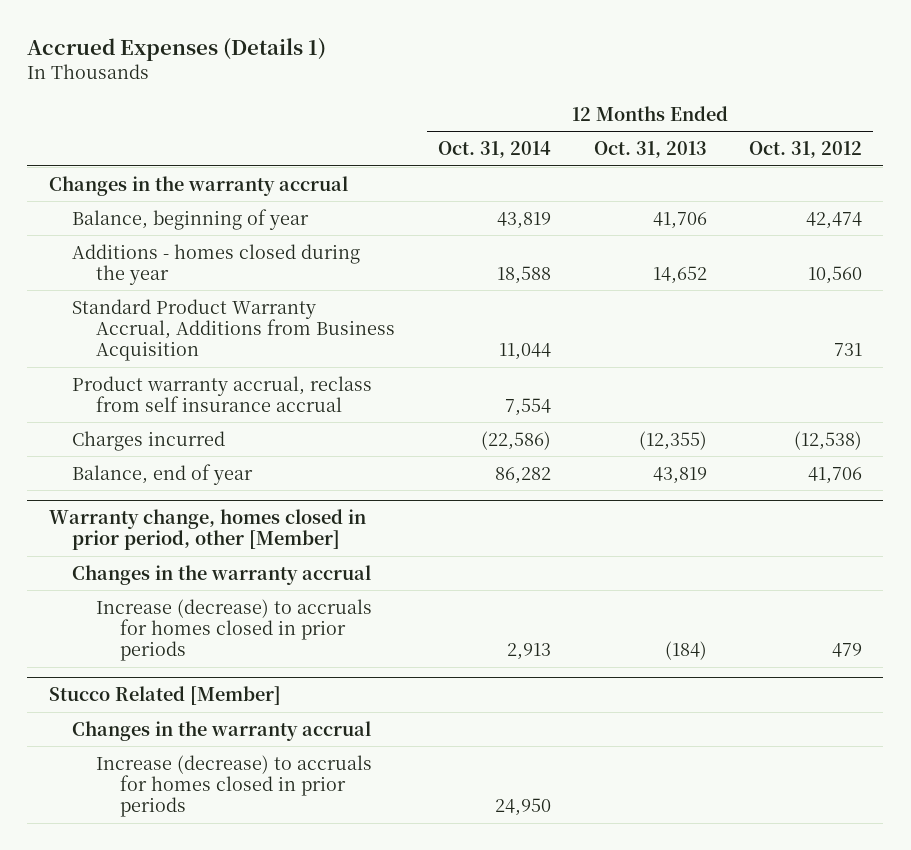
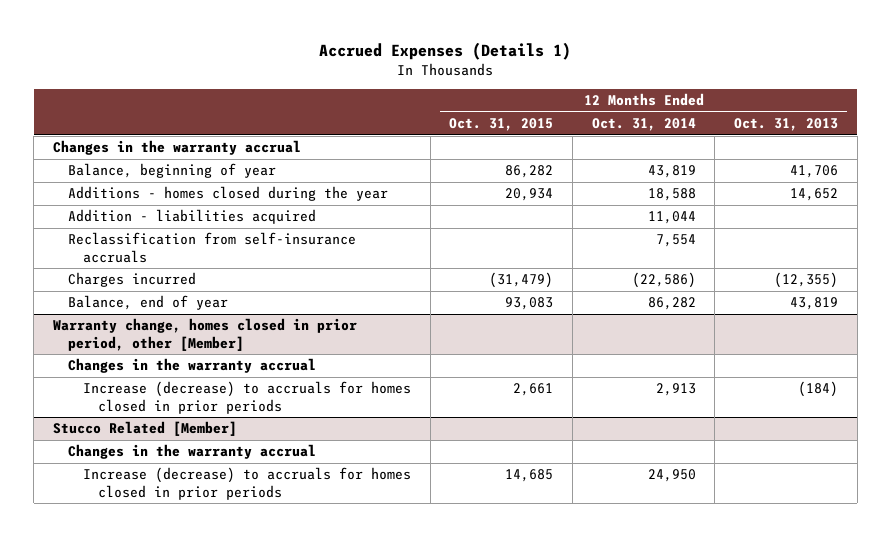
- | 12 Months Ended Oct. 31, 2014 | 12 Months Ended Oct. 31, 2013 | 12 Months Ended Oct. 31, 2012
+ | 12 Months Ended Oct. 31, 2015 | 12 Months Ended Oct. 31, 2014 | 12 Months Ended Oct. 31, 2013
- Standard Product Warranty Accrual, Additions from Business Acquisition | 11,044 | | 731
- Product warranty accrual, reclass from self insurance accrual | 7,554 | |
+ Addition - liabilities acquired | | 11,044 |
+ Reclassification from self-insurance accruals | | 7,554 |

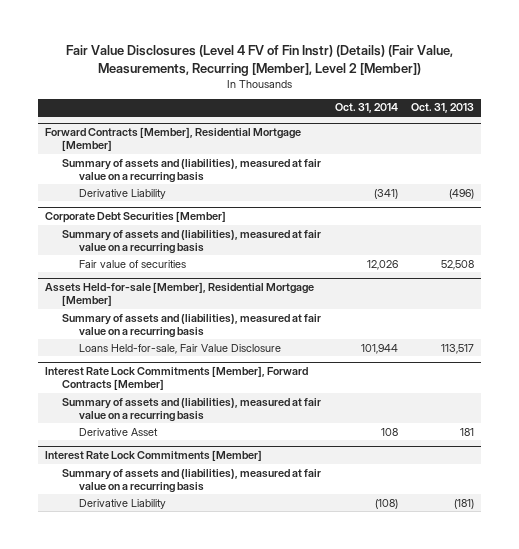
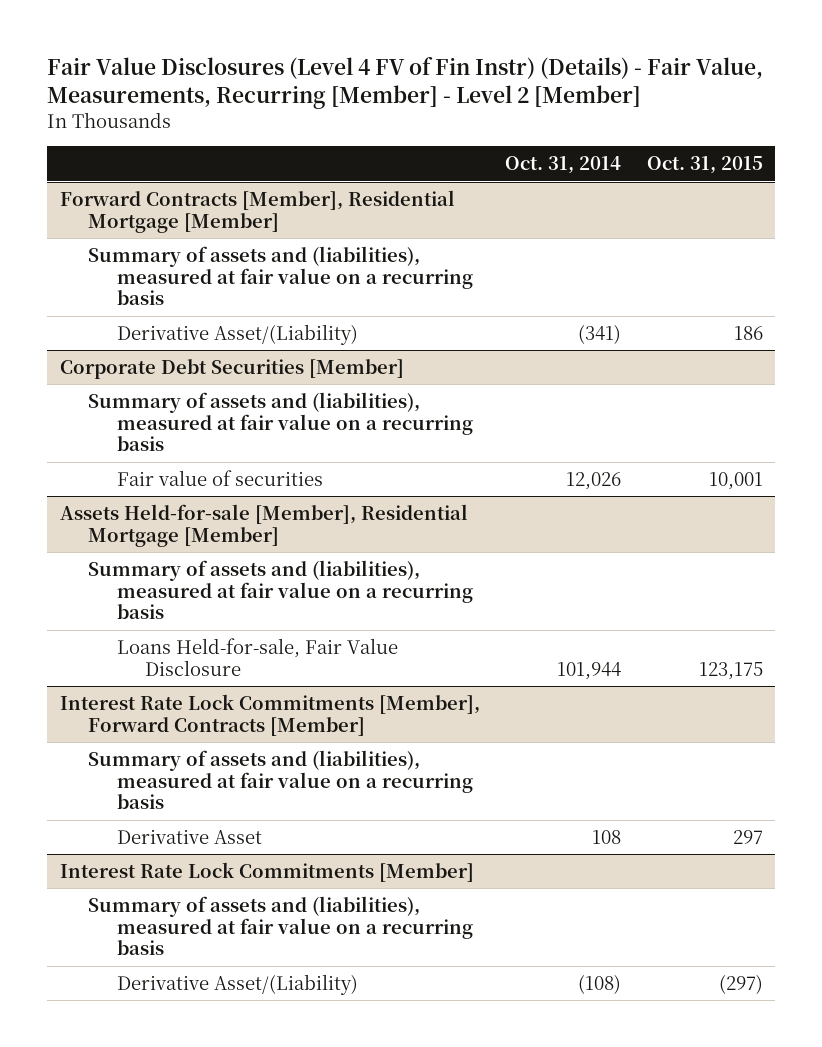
- Fair Value Disclosures (Level 4 FV of Fin Instr) (Details) (Fair Value, Measurements, Recurring [Member], Level 2 [Member])
+ Fair Value Disclosures (Level 4 FV of Fin Instr) (Details) - Fair Value, Measurements, Recurring [Member] - Level 2 [Member]
- | Oct. 31, 2014 | Oct. 31, 2013
+ | Oct. 31, 2014 | Oct. 31, 2015
@ Forward Contracts [Member], Residential Mortgage [Member]
- Derivative Liability | (341) | (496)
+ Derivative Asset/(Liability) | (341) | 186
@ Interest Rate Lock Commitments [Member]
- Derivative Liability | (108) | (181)
+ Derivative Asset/(Liability) | (108) | (297)

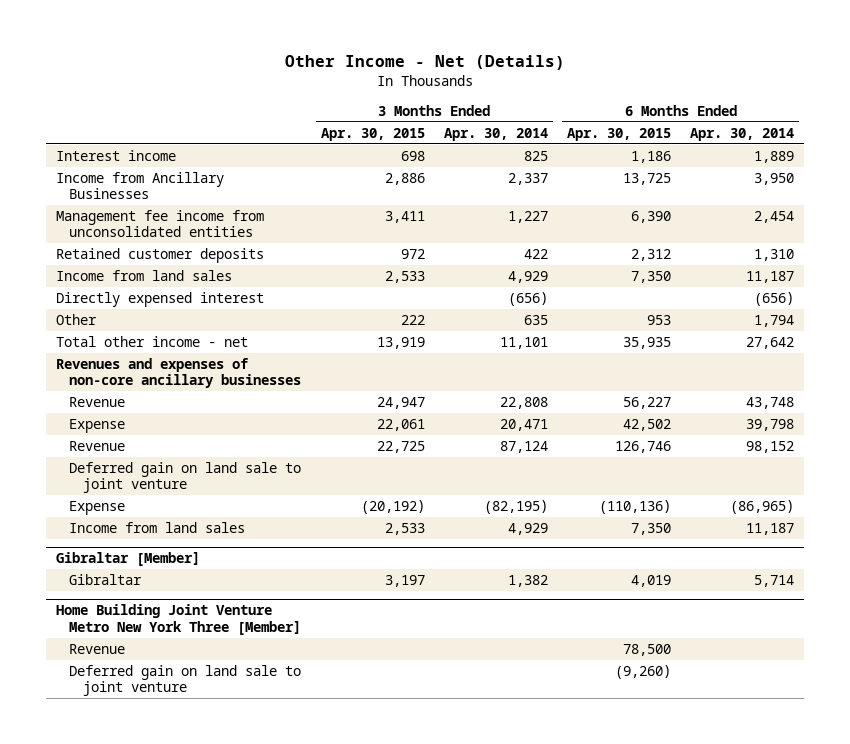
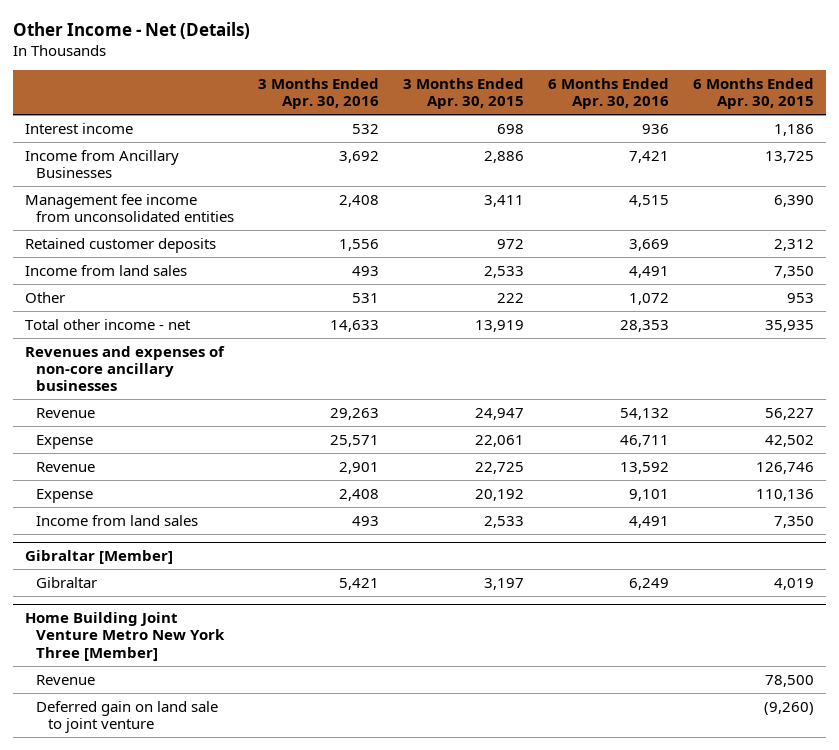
- | 3 Months Ended Apr. 30, 2015 | 3 Months Ended Apr. 30, 2014 | 6 Months Ended Apr. 30, 2015 | 6 Months Ended Apr. 30, 2014
+ | 3 Months Ended Apr. 30, 2016 | 3 Months Ended Apr. 30, 2015 | 6 Months Ended Apr. 30, 2016 | 6 Months Ended Apr. 30, 2015
- Directly expensed interest | | (656) | | (656)
- Deferred gain on land sale to joint venture
- Expense | (20,192) | (82,195) | (110,136) | (86,965)
+ Expense | 2,408 | 20,192 | 9,101 | 110,136

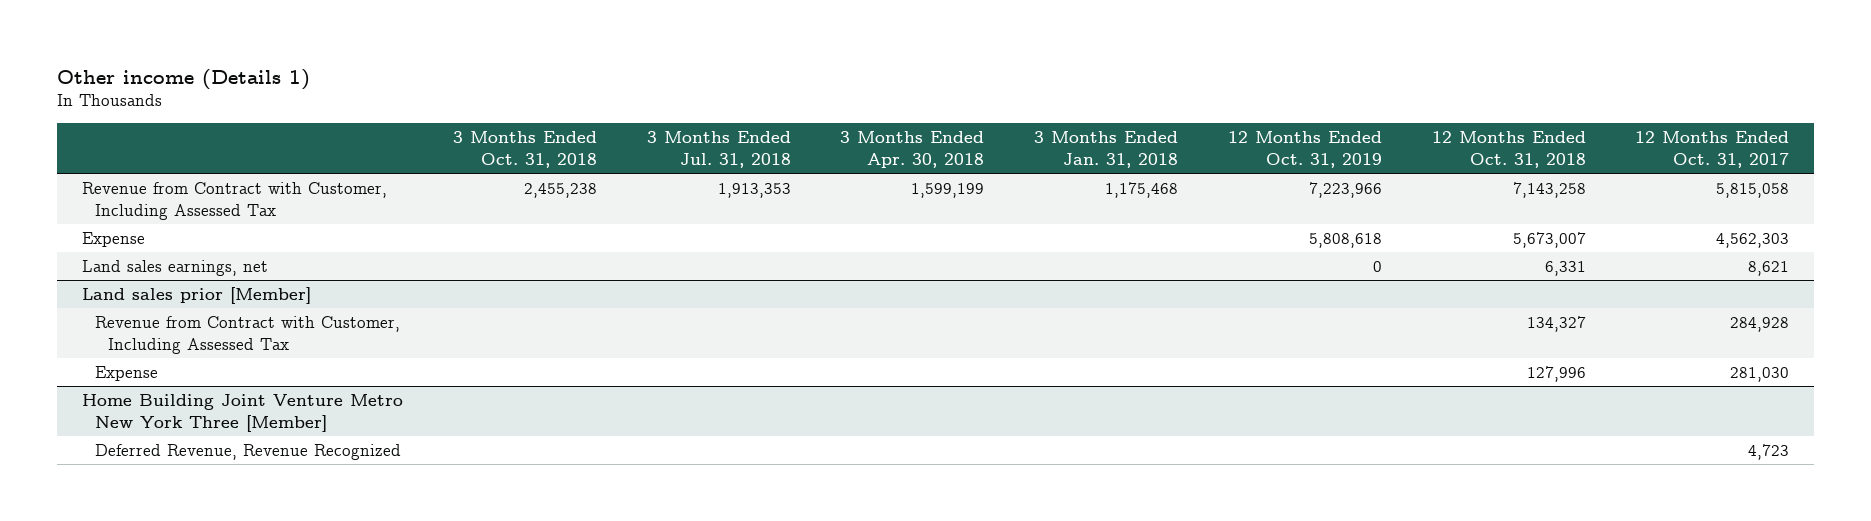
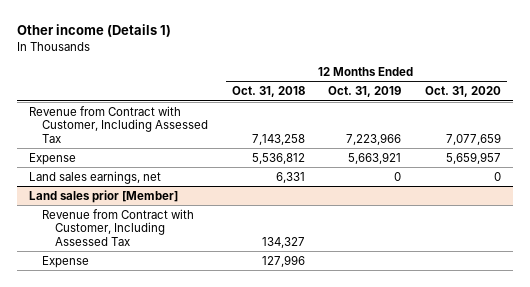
- | 3 Months Ended Oct. 31, 2018 | 3 Months Ended Jul. 31, 2018 | 3 Months Ended Apr. 30, 2018 | 3 Months Ended Jan. 31, 2018 | 12 Months Ended Oct. 31, 2019 | 12 Months Ended Oct. 31, 2018 | 12 Months Ended Oct. 31, 2017
+ | 12 Months Ended Oct. 31, 2018 | 12 Months Ended Oct. 31, 2019 | 12 Months Ended Oct. 31, 2020
- Expense | | | | | 5,808,618 | 5,673,007 | 4,562,303
+ Expense | 5,536,812 | 5,663,921 | 5,659,957
- Home Building Joint Venture Metro New York Three [Member]
- Deferred Revenue, Revenue Recognized | | | | | | | 4,723

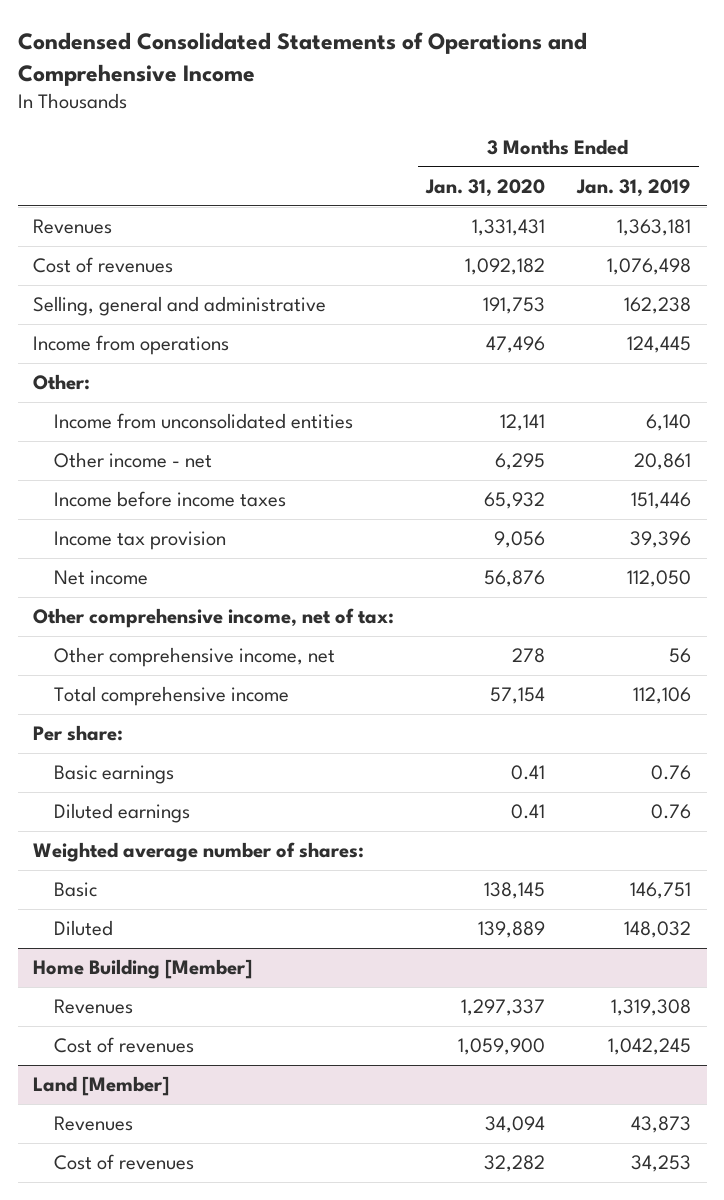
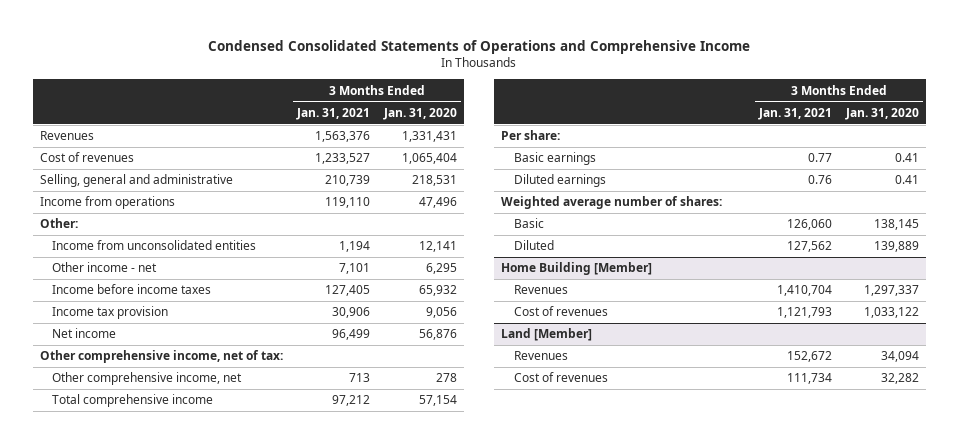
- | 3 Months Ended Jan. 31, 2020 | 3 Months Ended Jan. 31, 2019
+ | 3 Months Ended Jan. 31, 2021 | 3 Months Ended Jan. 31, 2020
- Cost of revenues | 1,092,182 | 1,076,498
- Selling, general and administrative | 191,753 | 162,238
+ Cost of revenues | 1,233,527 | 1,065,404
+ Selling, general and administrative | 210,739 | 218,531
@ Home Building [Member]
- Cost of revenues | 1,059,900 | 1,042,245
+ Cost of revenues | 1,121,793 | 1,033,122

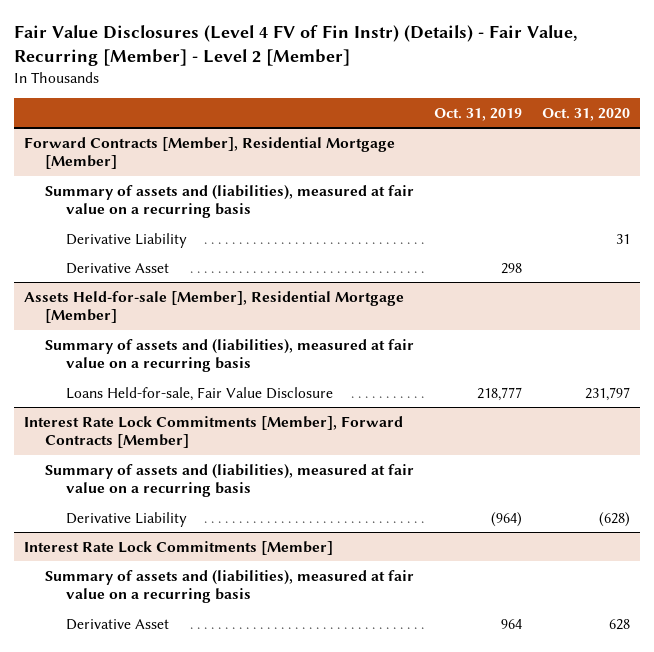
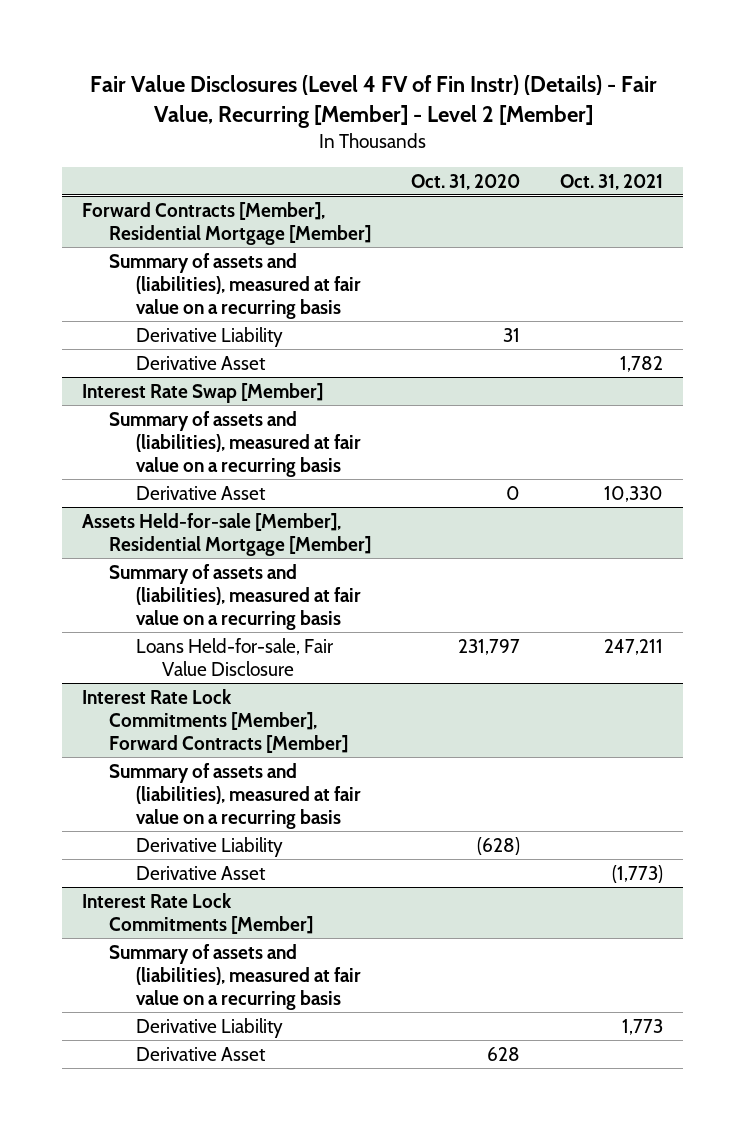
- | Oct. 31, 2019 | Oct. 31, 2020
+ | Oct. 31, 2020 | Oct. 31, 2021
+ Interest Rate Swap [Member]
+ Summary of assets and (liabilities), measured at fair value on a recurring basis
+ Derivative Asset | 0 | 10,330
@ Interest Rate Lock Commitments [Member], Forward Contracts [Member]
+ Derivative Asset | | (1,773)
@ Interest Rate Lock Commitments [Member]
+ Derivative Liability | | 1,773

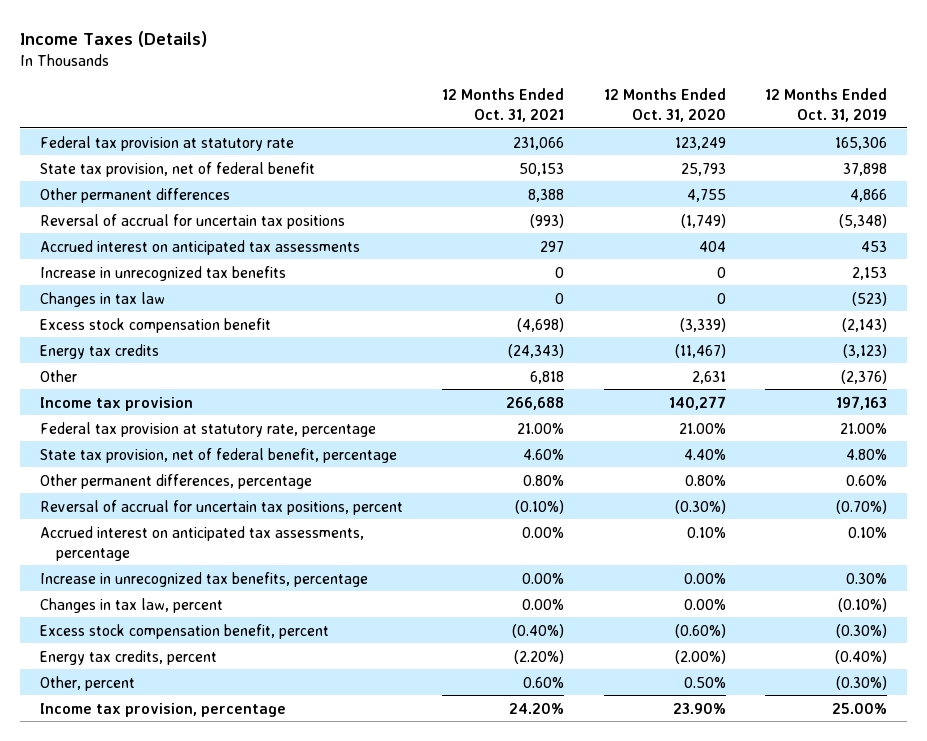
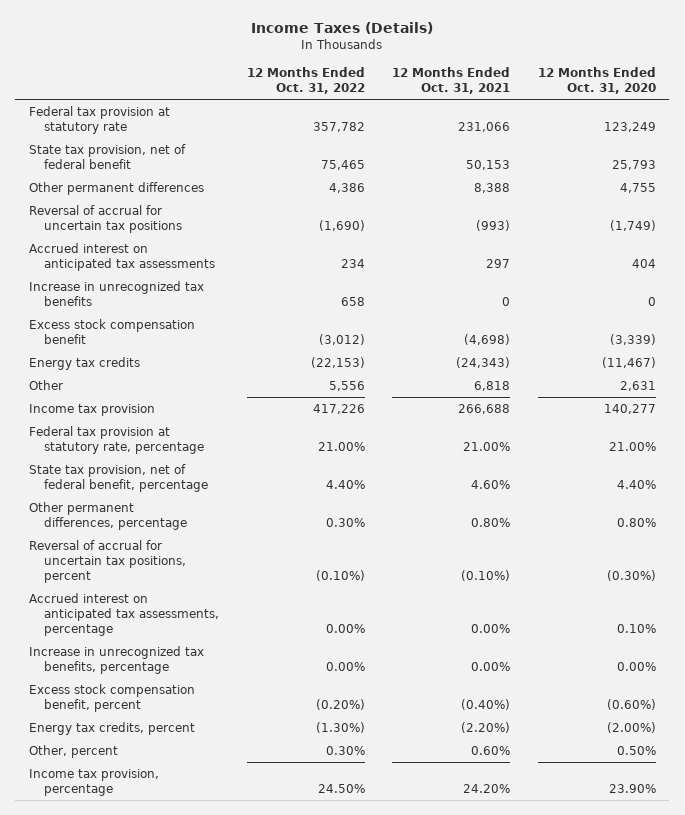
- | 12 Months Ended Oct. 31, 2021 | 12 Months Ended Oct. 31, 2020 | 12 Months Ended Oct. 31, 2019
+ | 12 Months Ended Oct. 31, 2022 | 12 Months Ended Oct. 31, 2021 | 12 Months Ended Oct. 31, 2020
- Changes in tax law | 0 | 0 | (523)
- Changes in tax law, percent | 0.00% | 0.00% | (0.10%)

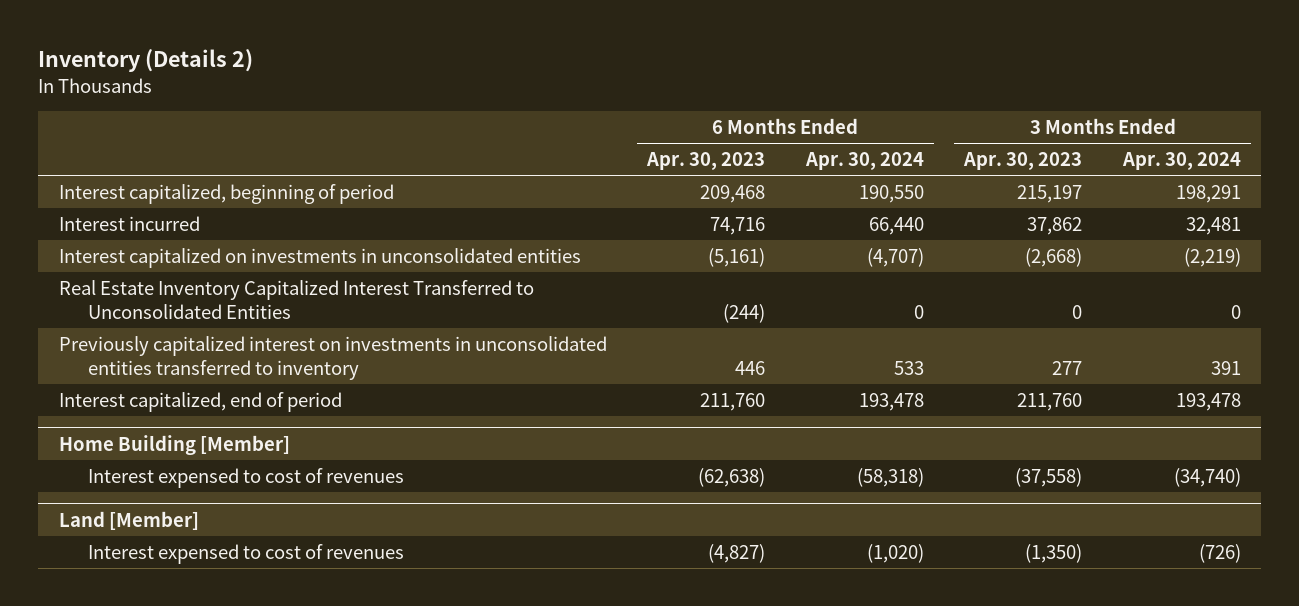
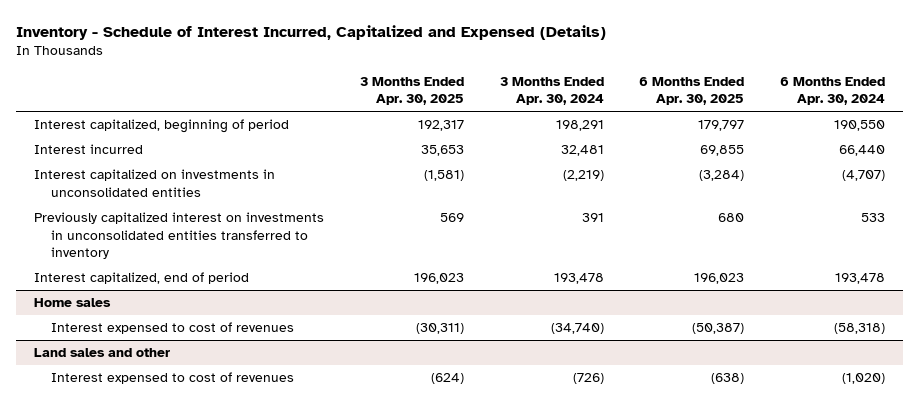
- Inventory (Details 2)
+ Inventory - Schedule of Interest Incurred, Capitalized and Expensed (Details)
- | 6 Months Ended Apr. 30, 2023 | 6 Months Ended Apr. 30, 2024 | 3 Months Ended Apr. 30, 2023 | 3 Months Ended Apr. 30, 2024
+ | 3 Months Ended Apr. 30, 2025 | 3 Months Ended Apr. 30, 2024 | 6 Months Ended Apr. 30, 2025 | 6 Months Ended Apr. 30, 2024
- Real Estate Inventory Capitalized Interest Transferred to Unconsolidated Entities | (244) | 0 | 0 | 0
- Home Building [Member]
+ Home sales
- Land [Member]
+ Land sales and other

